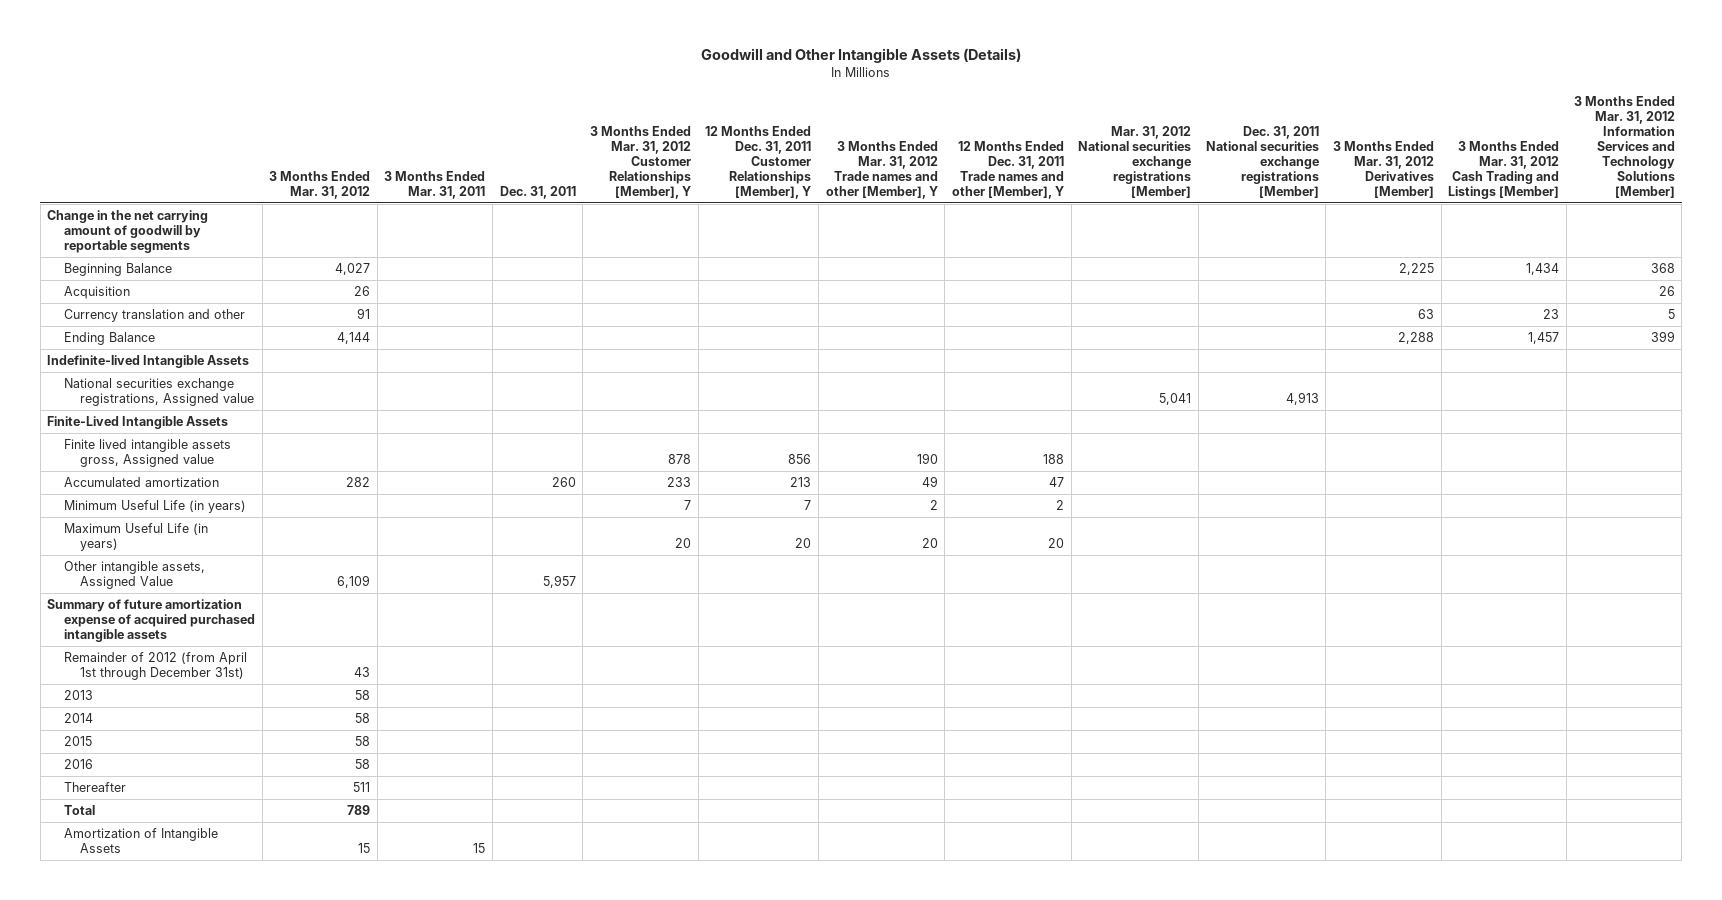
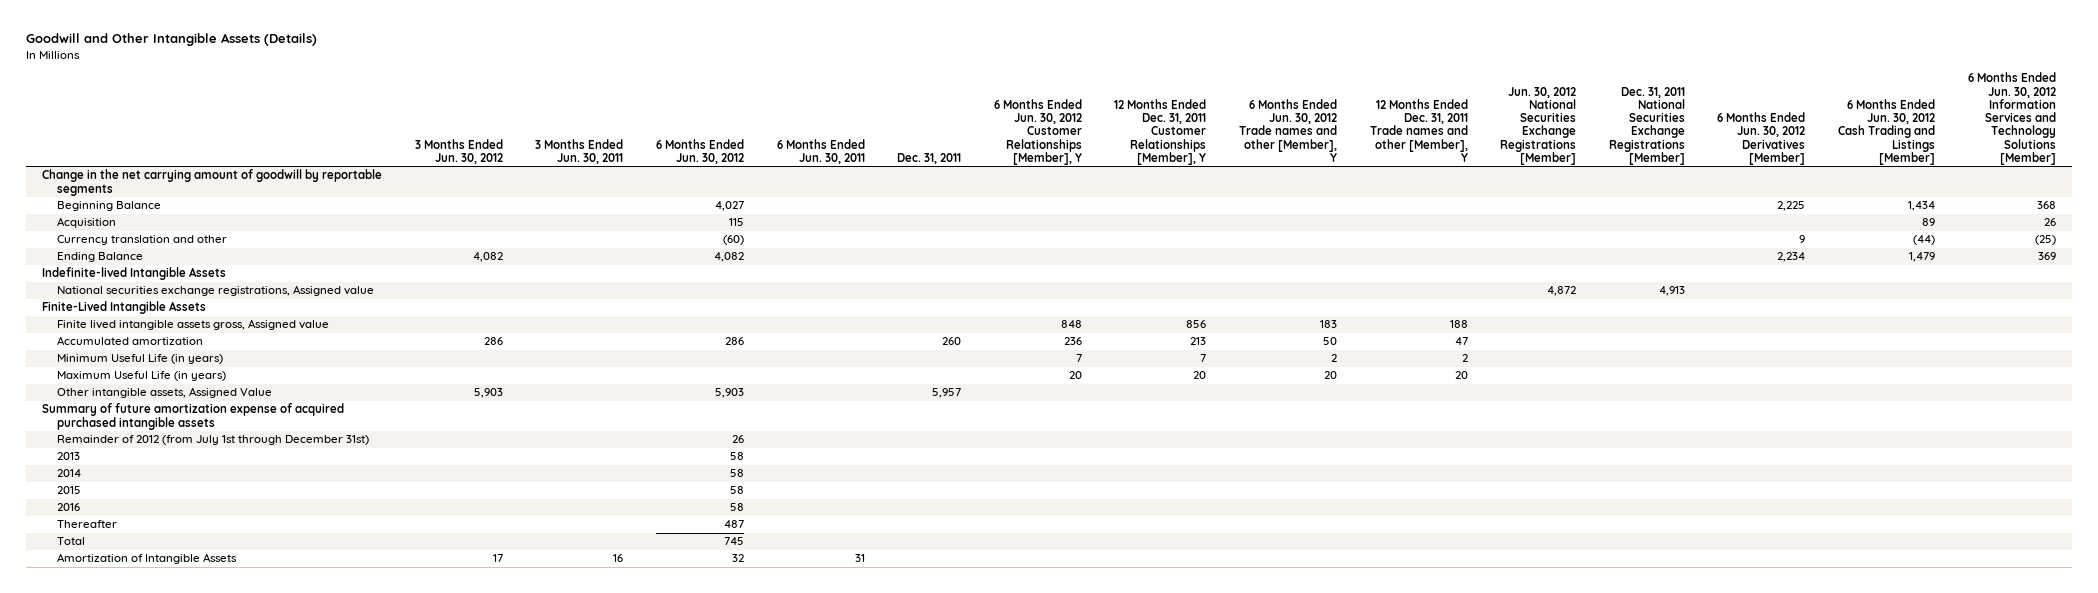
- | 3 Months Ended Mar. 31, 2012 | 3 Months Ended Mar. 31, 2011 | Dec. 31, 2011 | 3 Months Ended Mar. 31, 2012 Customer Relationships [Member], Y | 12 Months Ended Dec. 31, 2011 Customer Relationships [Member], Y | 3 Months Ended Mar. 31, 2012 Trade names and other [Member], Y | 12 Months Ended Dec. 31, 2011 Trade names and other [Member], Y | Mar. 31, 2012 National securities exchange registrations [Member] | Dec. 31, 2011 National securities exchange registrations [Member] | 3 Months Ended Mar. 31, 2012 Derivatives [Member] | 3 Months Ended Mar. 31, 2012 Cash Trading and Listings [Member] | 3 Months Ended Mar. 31, 2012 Information Services and Technology Solutions [Member]
+ | 3 Months Ended Jun. 30, 2012 | 3 Months Ended Jun. 30, 2011 | 6 Months Ended Jun. 30, 2012 | 6 Months Ended Jun. 30, 2011 | Dec. 31, 2011 | 6 Months Ended Jun. 30, 2012 Customer Relationships [Member], Y | 12 Months Ended Dec. 31, 2011 Customer Relationships [Member], Y | 6 Months Ended Jun. 30, 2012 Trade names and other [Member], Y | 12 Months Ended Dec. 31, 2011 Trade names and other [Member], Y | Jun. 30, 2012 National Securities Exchange Registrations [Member] | Dec. 31, 2011 National Securities Exchange Registrations [Member] | 6 Months Ended Jun. 30, 2012 Derivatives [Member] | 6 Months Ended Jun. 30, 2012 Cash Trading and Listings [Member] | 6 Months Ended Jun. 30, 2012 Information Services and Technology Solutions [Member]
- Remainder of 2012 (from April 1st through December 31st) | 43 | | | | | | | | | | |
+ Remainder of 2012 (from July 1st through December 31st) | | | 26 | | | | | | | | | | |

